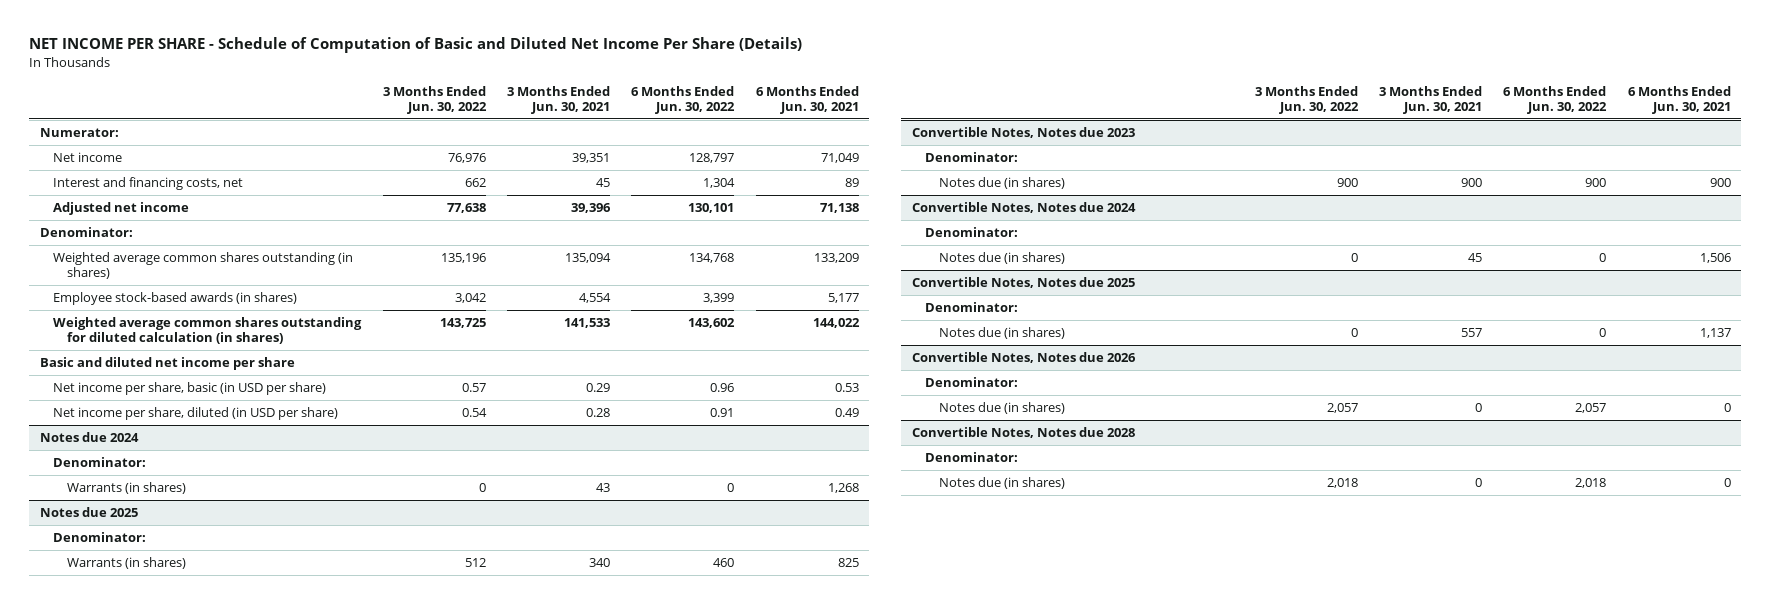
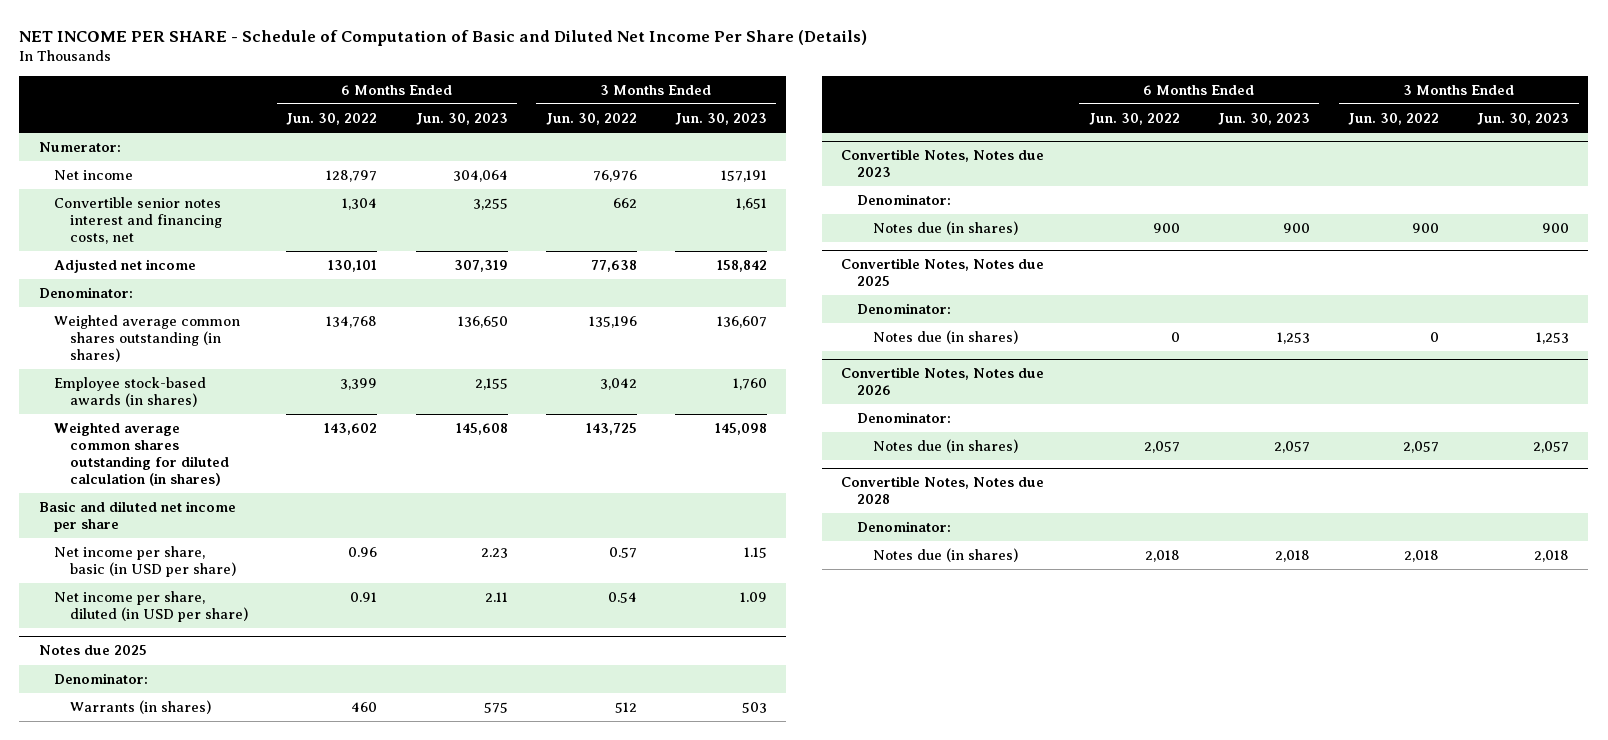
- | 3 Months Ended Jun. 30, 2022 | 3 Months Ended Jun. 30, 2021 | 6 Months Ended Jun. 30, 2022 | 6 Months Ended Jun. 30, 2021
+ | 6 Months Ended Jun. 30, 2022 | 6 Months Ended Jun. 30, 2023 | 3 Months Ended Jun. 30, 2022 | 3 Months Ended Jun. 30, 2023
- Interest and financing costs, net | 662 | 45 | 1,304 | 89
+ Convertible senior notes interest and financing costs, net | 1,304 | 3,255 | 662 | 1,651
- Notes due 2024
- Denominator:
- Warrants (in shares) | 0 | 43 | 0 | 1,268
- Convertible Notes, Notes due 2024
- Denominator:
- Notes due (in shares) | 0 | 45 | 0 | 1,506

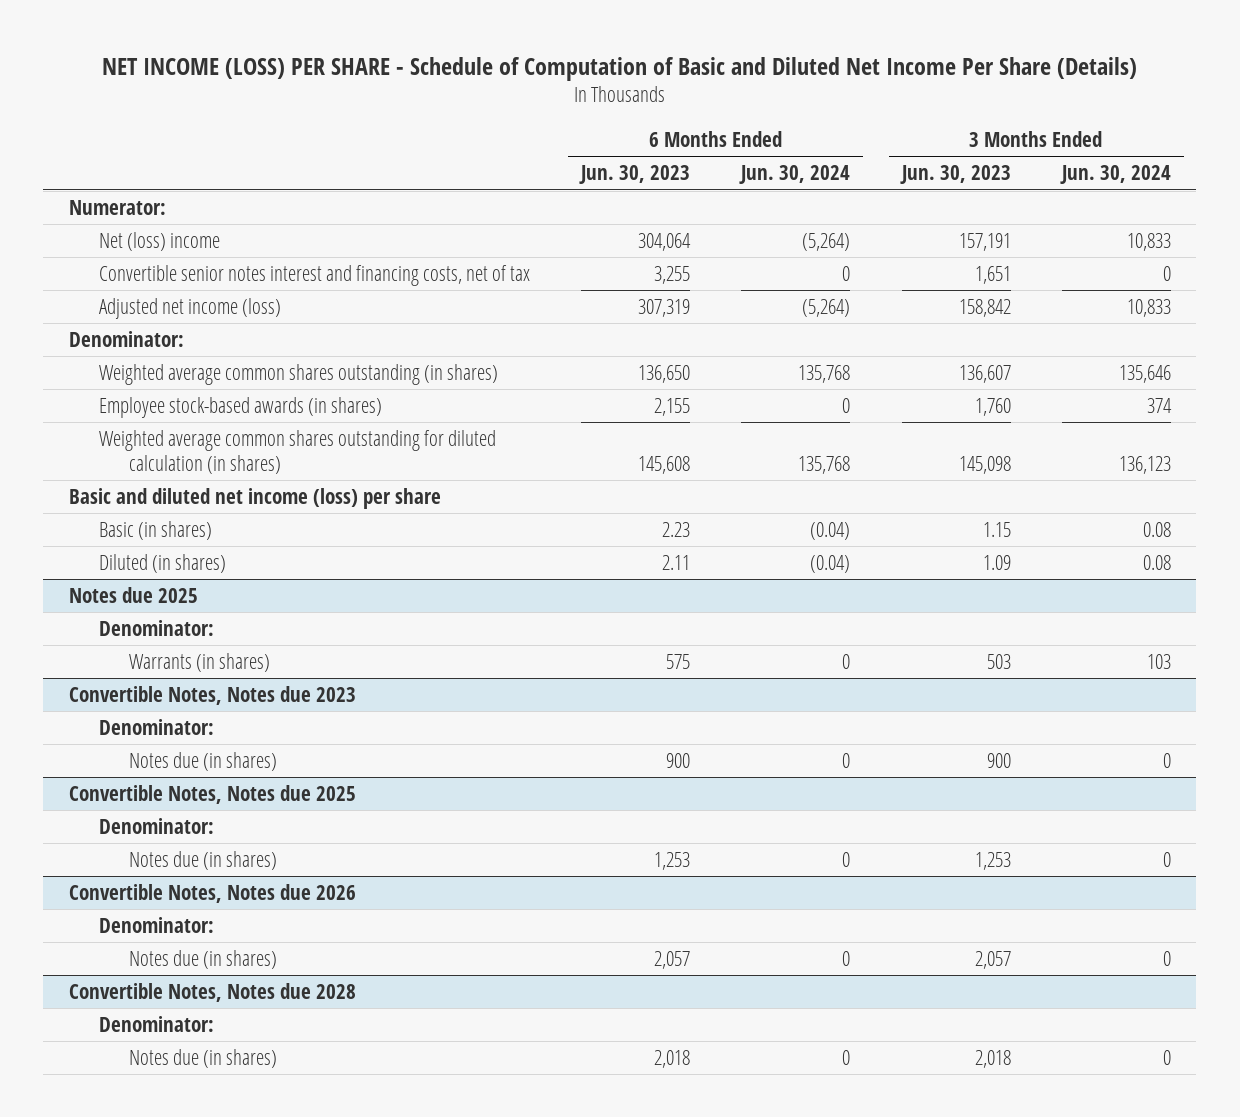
- NET INCOME PER SHARE - Schedule of Computation of Basic and Diluted Net Income Per Share (Details)
+ NET INCOME (LOSS) PER SHARE - Schedule of Computation of Basic and Diluted Net Income Per Share (Details)
- | 6 Months Ended Jun. 30, 2022 | 6 Months Ended Jun. 30, 2023 | 3 Months Ended Jun. 30, 2022 | 3 Months Ended Jun. 30, 2023
+ | 6 Months Ended Jun. 30, 2023 | 6 Months Ended Jun. 30, 2024 | 3 Months Ended Jun. 30, 2023 | 3 Months Ended Jun. 30, 2024
- Net income | 128,797 | 304,064 | 76,976 | 157,191
- Convertible senior notes interest and financing costs, net | 1,304 | 3,255 | 662 | 1,651
- Adjusted net income | 130,101 | 307,319 | 77,638 | 158,842
+ Net (loss) income | 304,064 | (5,264) | 157,191 | 10,833
+ Convertible senior notes interest and financing costs, net of tax | 3,255 | 0 | 1,651 | 0
+ Adjusted net income (loss) | 307,319 | (5,264) | 158,842 | 10,833
- Basic and diluted net income per share
- Net income per share, basic (in USD per share) | 0.96 | 2.23 | 0.57 | 1.15
- Net income per share, diluted (in USD per share) | 0.91 | 2.11 | 0.54 | 1.09
+ Basic and diluted net income (loss) per share
+ Basic (in shares) | 2.23 | (0.04) | 1.15 | 0.08
+ Diluted (in shares) | 2.11 | (0.04) | 1.09 | 0.08

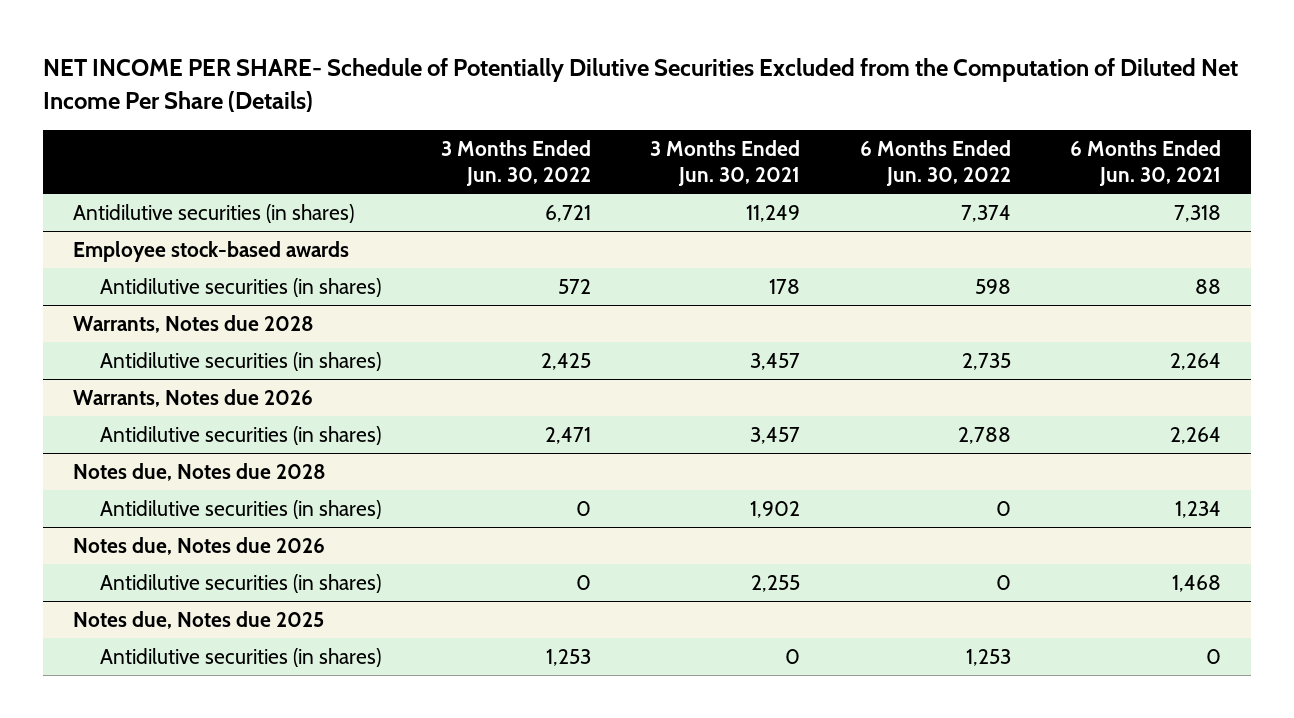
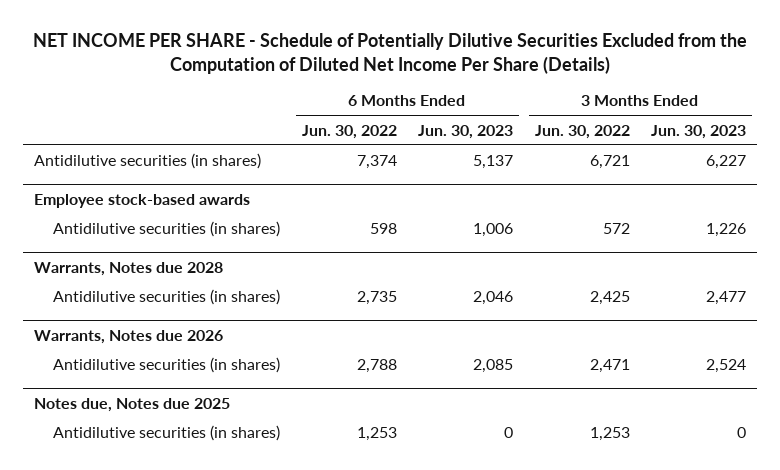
- NET INCOME PER SHARE- Schedule of Potentially Dilutive Securities Excluded from the Computation of Diluted Net Income Per Share (Details)
+ NET INCOME PER SHARE - Schedule of Potentially Dilutive Securities Excluded from the Computation of Diluted Net Income Per Share (Details)
- | 3 Months Ended Jun. 30, 2022 | 3 Months Ended Jun. 30, 2021 | 6 Months Ended Jun. 30, 2022 | 6 Months Ended Jun. 30, 2021
+ | 6 Months Ended Jun. 30, 2022 | 6 Months Ended Jun. 30, 2023 | 3 Months Ended Jun. 30, 2022 | 3 Months Ended Jun. 30, 2023
- Notes due, Notes due 2028
- Antidilutive securities (in shares) | 0 | 1,902 | 0 | 1,234
- Notes due, Notes due 2026
- Antidilutive securities (in shares) | 0 | 2,255 | 0 | 1,468

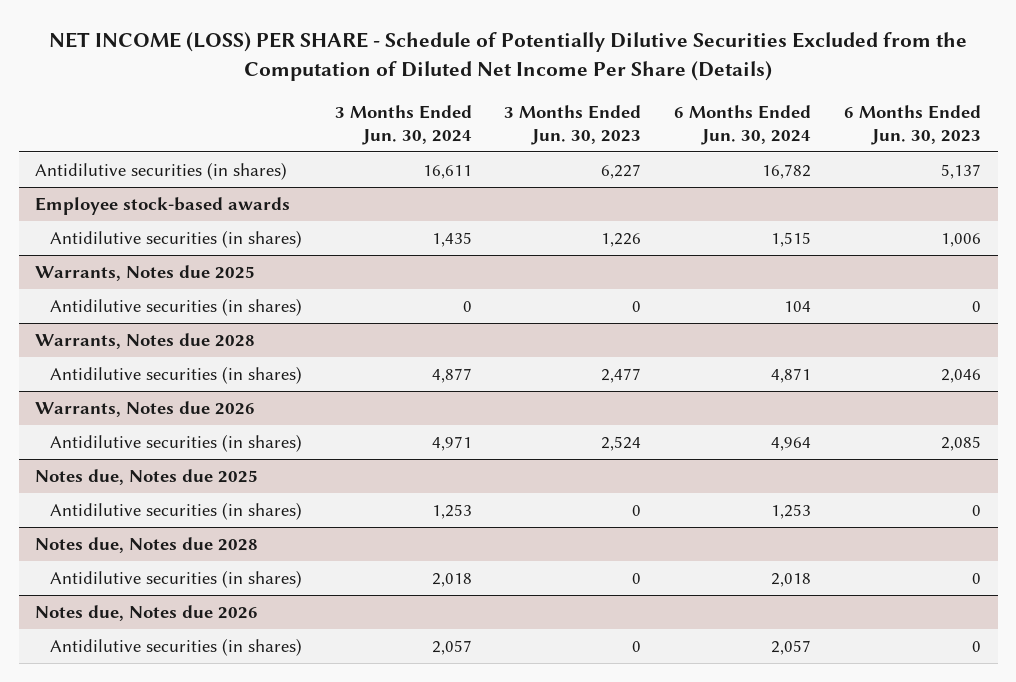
- NET INCOME PER SHARE - Schedule of Potentially Dilutive Securities Excluded from the Computation of Diluted Net Income Per Share (Details)
+ NET INCOME (LOSS) PER SHARE - Schedule of Potentially Dilutive Securities Excluded from the Computation of Diluted Net Income Per Share (Details)
- | 6 Months Ended Jun. 30, 2022 | 6 Months Ended Jun. 30, 2023 | 3 Months Ended Jun. 30, 2022 | 3 Months Ended Jun. 30, 2023
+ | 3 Months Ended Jun. 30, 2024 | 3 Months Ended Jun. 30, 2023 | 6 Months Ended Jun. 30, 2024 | 6 Months Ended Jun. 30, 2023
+ Warrants, Notes due 2025
+ Antidilutive securities (in shares) | 0 | 0 | 104 | 0
+ Notes due, Notes due 2028
+ Antidilutive securities (in shares) | 2,018 | 0 | 2,018 | 0
+ Notes due, Notes due 2026
+ Antidilutive securities (in shares) | 2,057 | 0 | 2,057 | 0

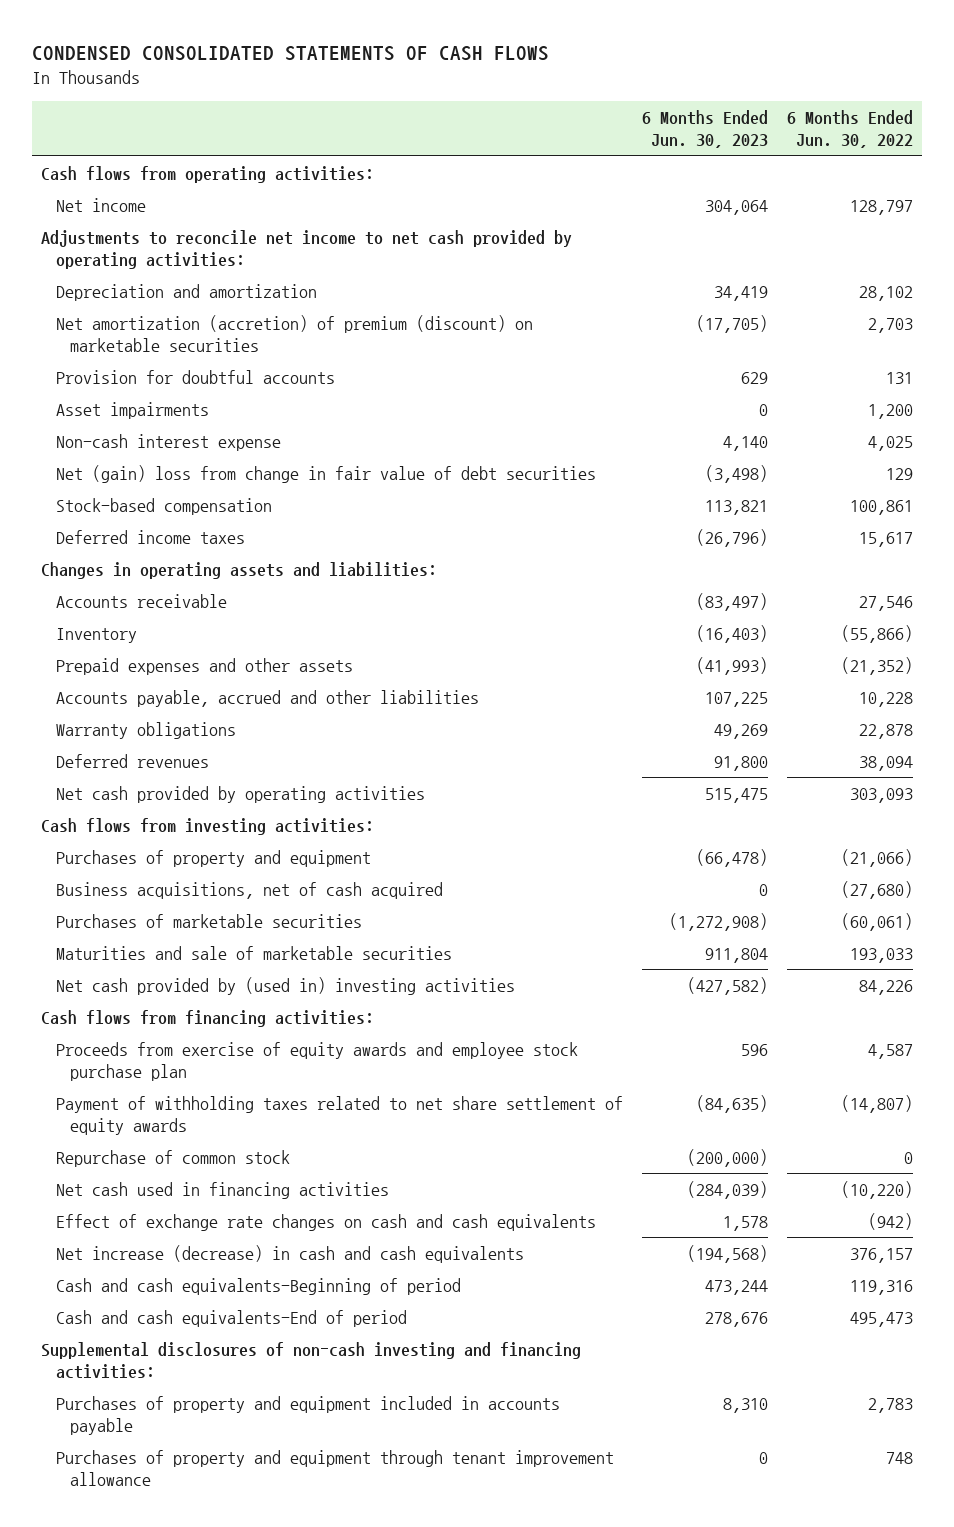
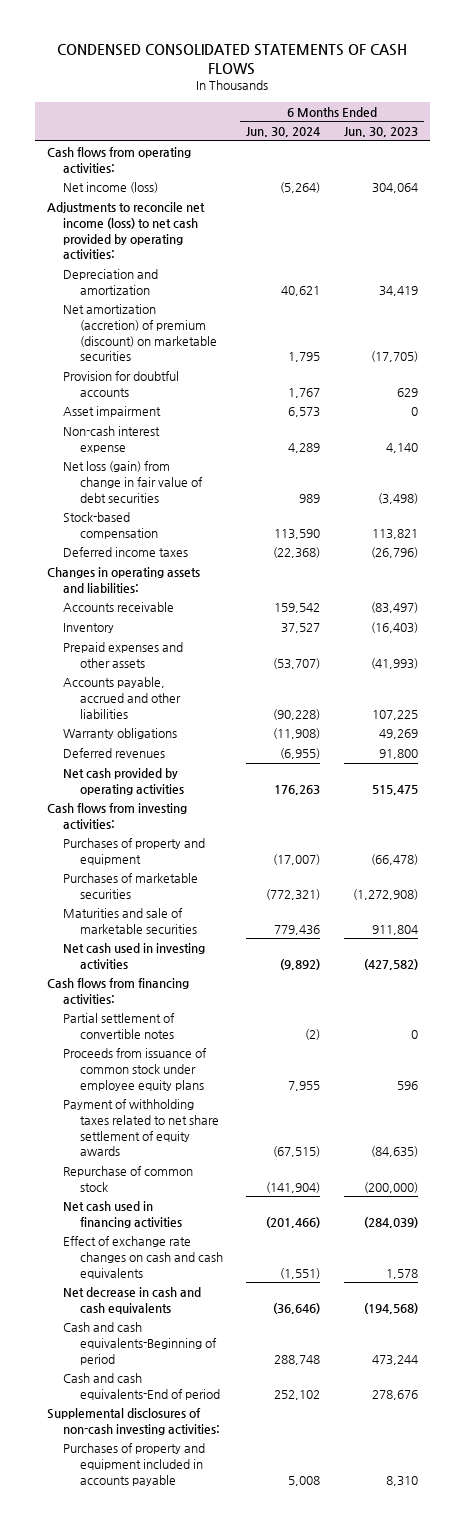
- | 6 Months Ended Jun. 30, 2023 | 6 Months Ended Jun. 30, 2022
+ | 6 Months Ended Jun. 30, 2024 | 6 Months Ended Jun. 30, 2023
- Net income | 304,064 | 128,797
- Adjustments to reconcile net income to net cash provided by operating activities:
+ Net income (loss) | (5,264) | 304,064
+ Adjustments to reconcile net income (loss) to net cash provided by operating activities:
- Asset impairments | 0 | 1,200
+ Asset impairment | 6,573 | 0
- Net (gain) loss from change in fair value of debt securities | (3,498) | 129
+ Net loss (gain) from change in fair value of debt securities | 989 | (3,498)
- Business acquisitions, net of cash acquired | 0 | (27,680)
- Net cash provided by (used in) investing activities | (427,582) | 84,226
+ Net cash used in investing activities | (9,892) | (427,582)
- Proceeds from exercise of equity awards and employee stock purchase plan | 596 | 4,587
+ Partial settlement of convertible notes | (2) | 0
+ Proceeds from issuance of common stock under employee equity plans | 7,955 | 596
- Net increase (decrease) in cash and cash equivalents | (194,568) | 376,157
+ Net decrease in cash and cash equivalents | (36,646) | (194,568)
- Supplemental disclosures of non-cash investing and financing activities:
+ Supplemental disclosures of non-cash investing activities:
- Purchases of property and equipment through tenant improvement allowance | 0 | 748

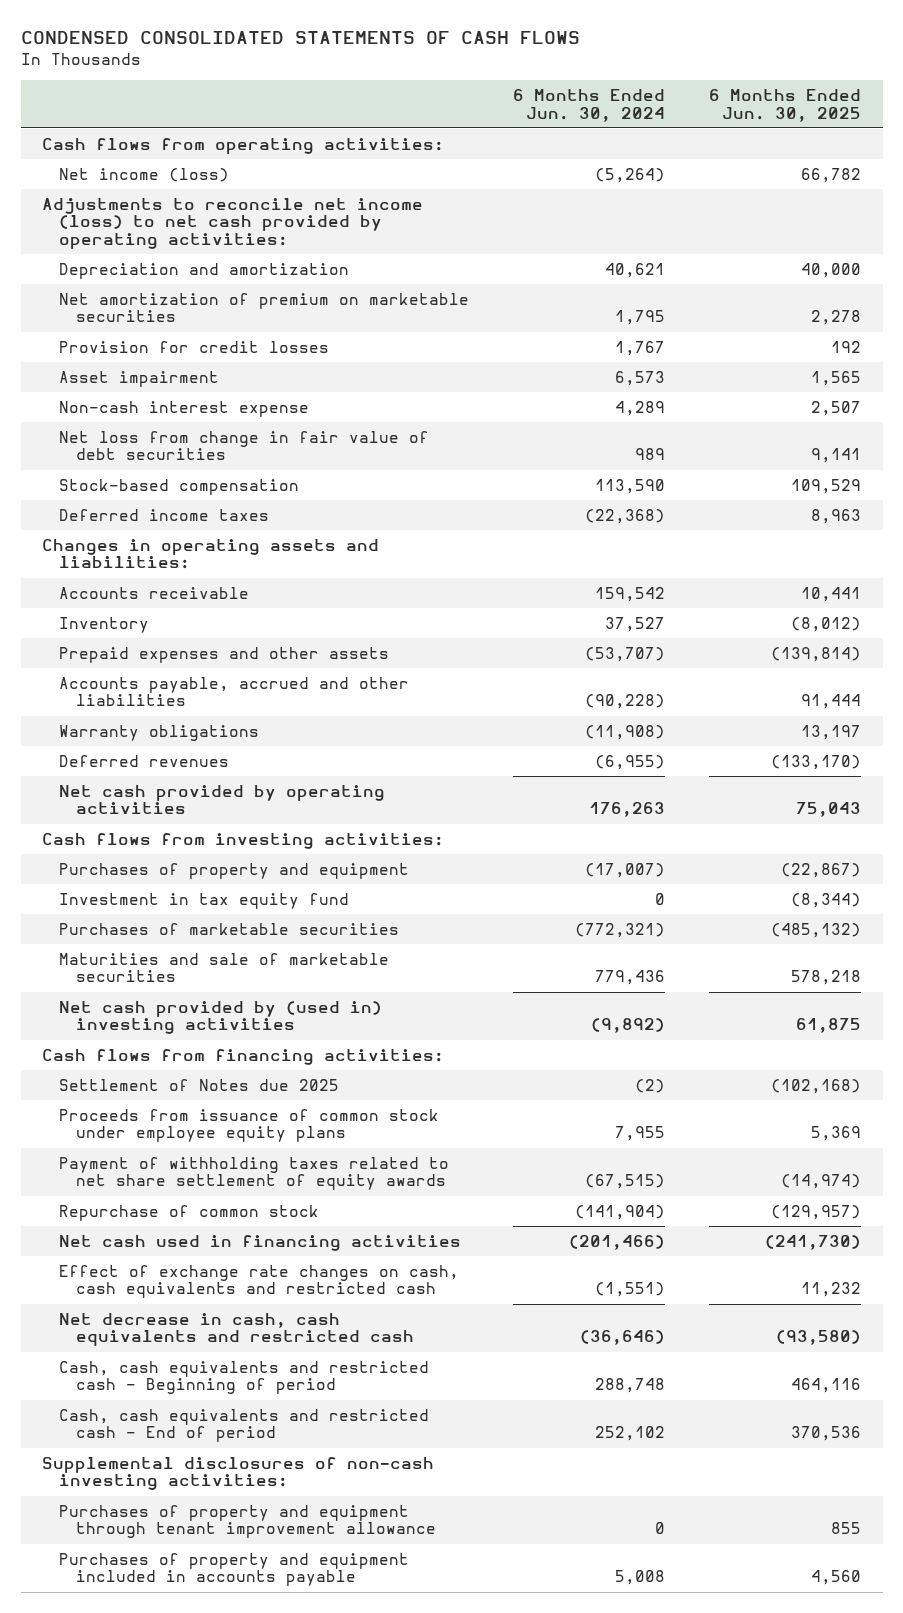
- | 6 Months Ended Jun. 30, 2024 | 6 Months Ended Jun. 30, 2023
+ | 6 Months Ended Jun. 30, 2024 | 6 Months Ended Jun. 30, 2025
- Net amortization (accretion) of premium (discount) on marketable securities | 1,795 | (17,705)
- Provision for doubtful accounts | 1,767 | 629
+ Net amortization of premium on marketable securities | 1,795 | 2,278
+ Provision for credit losses | 1,767 | 192
- Net loss (gain) from change in fair value of debt securities | 989 | (3,498)
+ Net loss from change in fair value of debt securities | 989 | 9,141
+ Investment in tax equity fund | 0 | (8,344)
- Net cash used in investing activities | (9,892) | (427,582)
+ Net cash provided by (used in) investing activities | (9,892) | 61,875
- Partial settlement of convertible notes | (2) | 0
+ Settlement of Notes due 2025 | (2) | (102,168)
- Effect of exchange rate changes on cash and cash equivalents | (1,551) | 1,578
- Net decrease in cash and cash equivalents | (36,646) | (194,568)
- Cash and cash equivalents-Beginning of period | 288,748 | 473,244
- Cash and cash equivalents-End of period | 252,102 | 278,676
+ Effect of exchange rate changes on cash, cash equivalents and restricted cash | (1,551) | 11,232
+ Net decrease in cash, cash equivalents and restricted cash | (36,646) | (93,580)
+ Cash, cash equivalents and restricted cash - Beginning of period | 288,748 | 464,116
+ Cash, cash equivalents and restricted cash - End of period | 252,102 | 370,536
+ Purchases of property and equipment through tenant improvement allowance | 0 | 855

